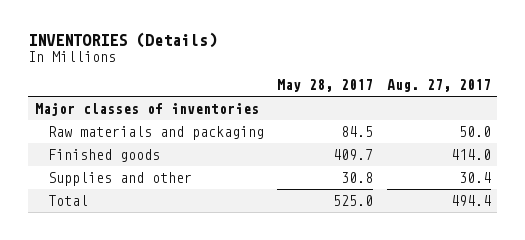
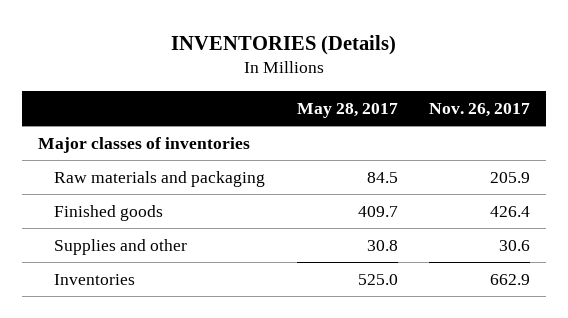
- | May 28, 2017 | Aug. 27, 2017
+ | May 28, 2017 | Nov. 26, 2017
- Total | 525.0 | 494.4
+ Inventories | 525.0 | 662.9

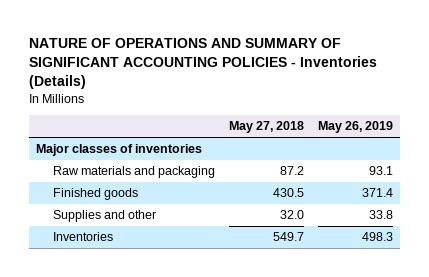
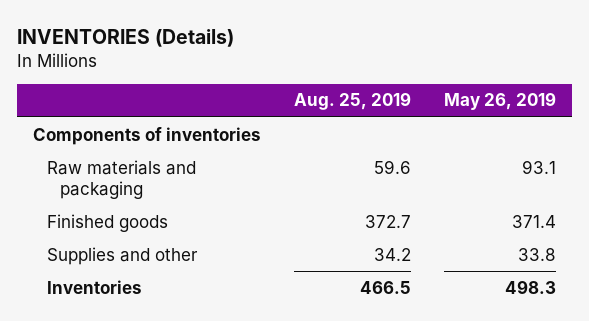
- NATURE OF OPERATIONS AND SUMMARY OF SIGNIFICANT ACCOUNTING POLICIES - Inventories (Details)
+ INVENTORIES (Details)
- | May 27, 2018 | May 26, 2019
+ | Aug. 25, 2019 | May 26, 2019
- Major classes of inventories
+ Components of inventories

